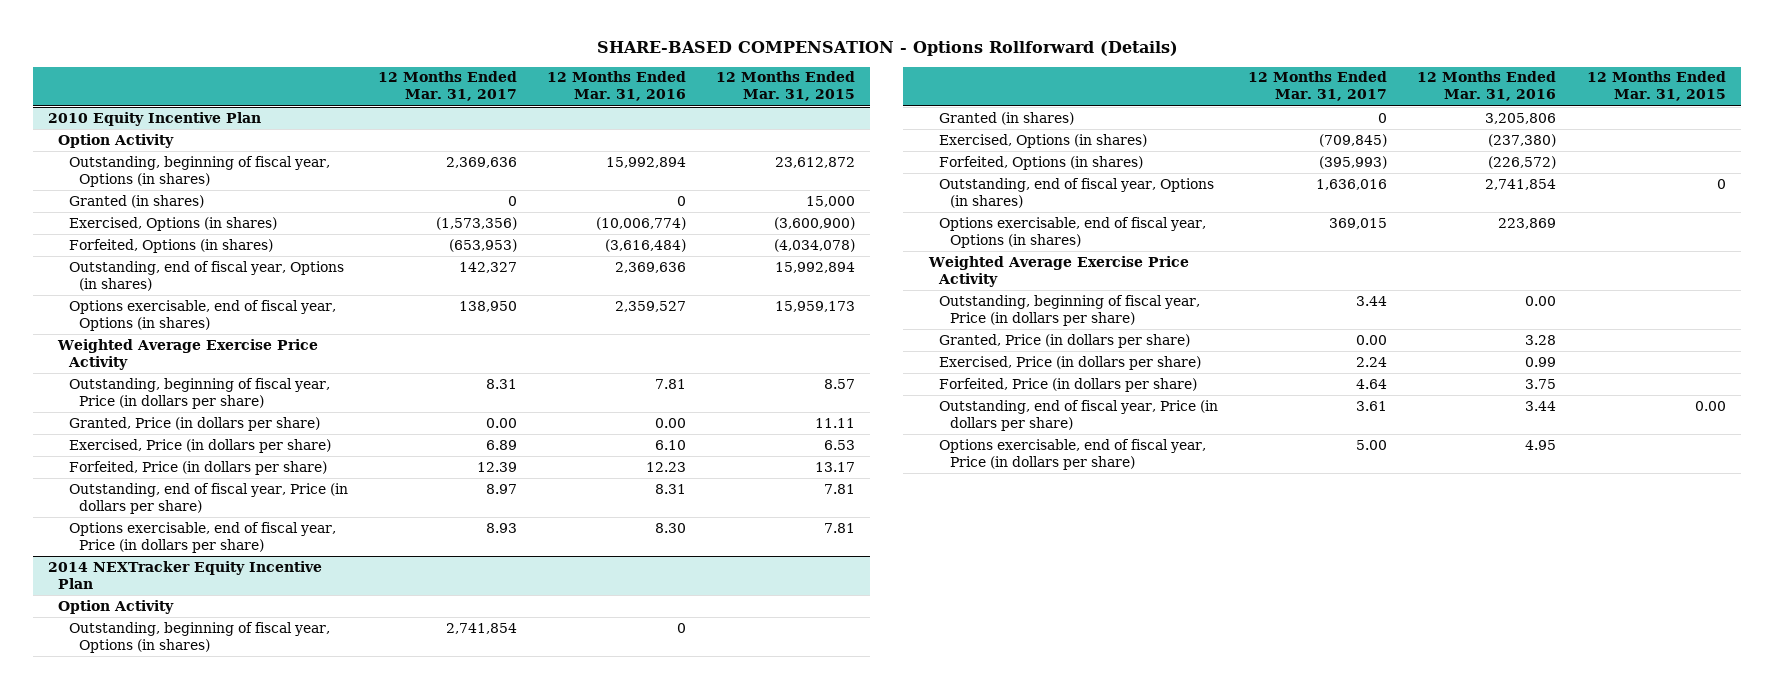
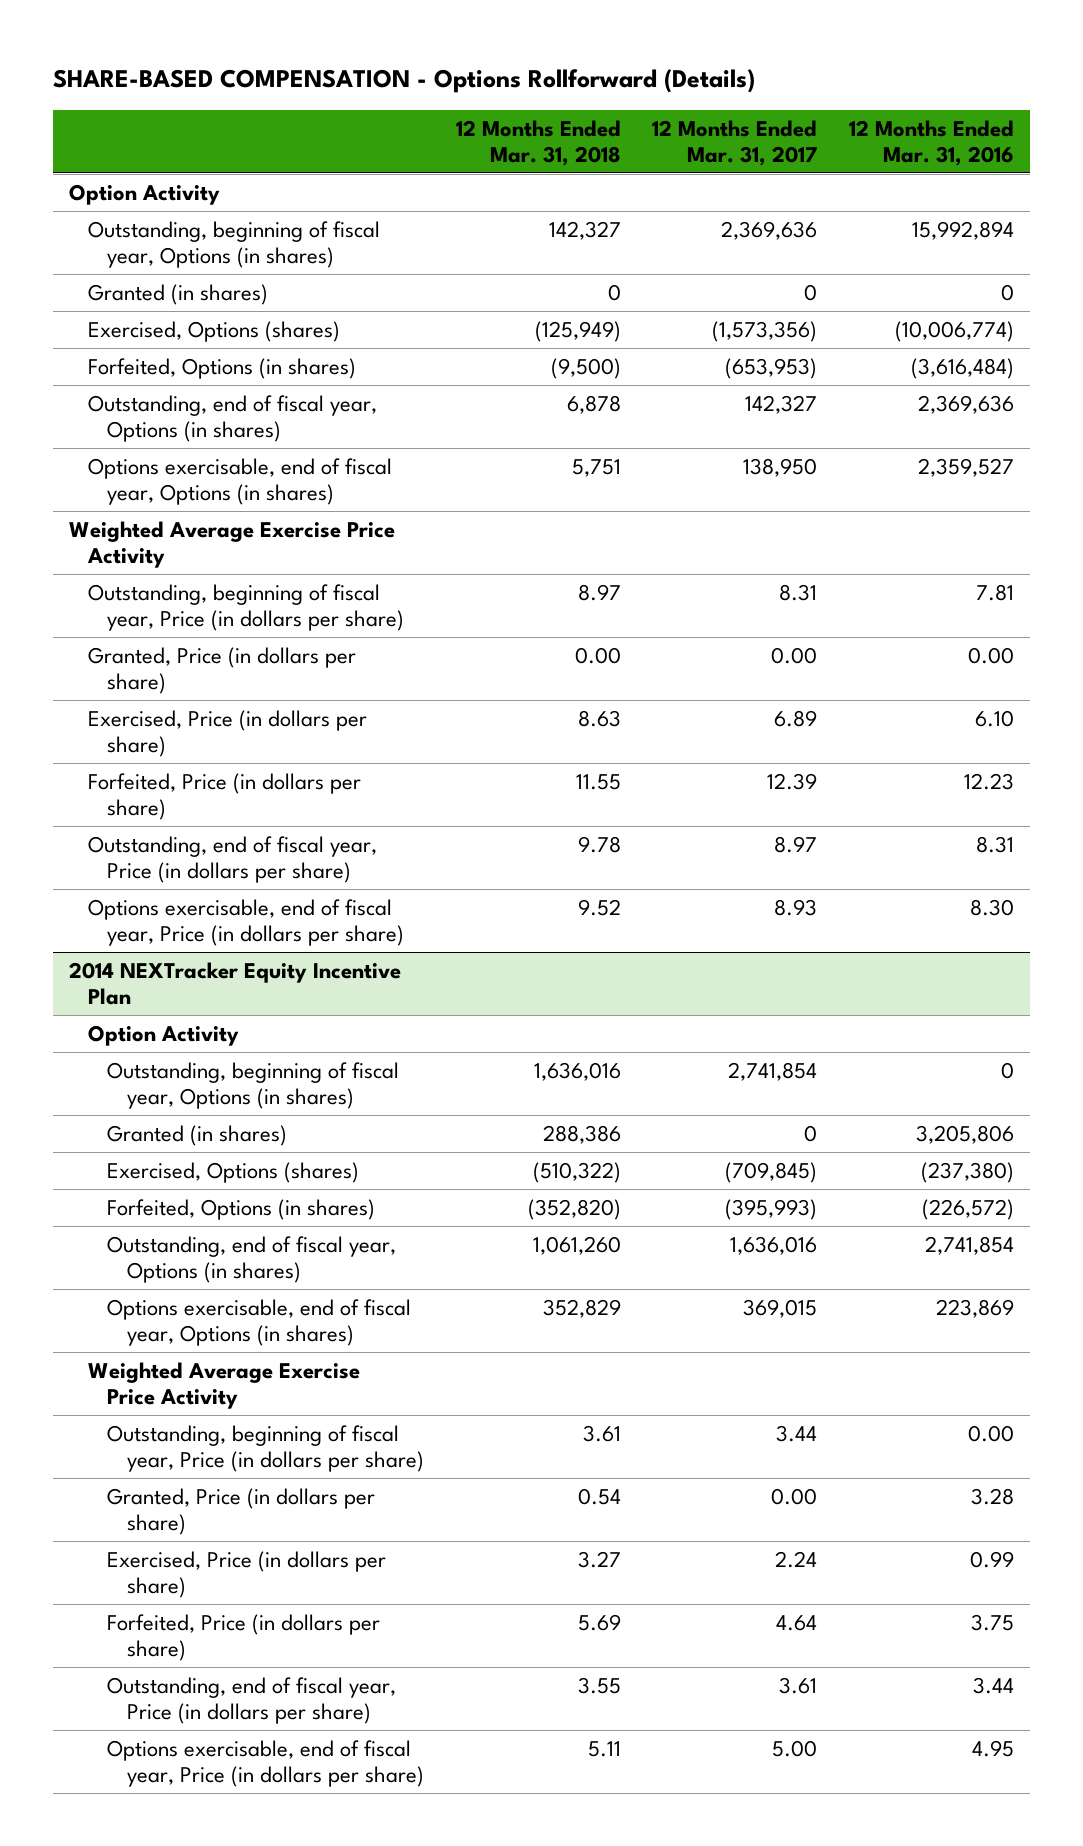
- | 12 Months Ended Mar. 31, 2017 | 12 Months Ended Mar. 31, 2016 | 12 Months Ended Mar. 31, 2015
+ | 12 Months Ended Mar. 31, 2018 | 12 Months Ended Mar. 31, 2017 | 12 Months Ended Mar. 31, 2016
- 2010 Equity Incentive Plan
- Exercised, Options (in shares) | (1,573,356) | (10,006,774) | (3,600,900)
+ Exercised, Options (shares) | (125,949) | (1,573,356) | (10,006,774)
@ 2014 NEXTracker Equity Incentive Plan
- Exercised, Options (in shares) | (709,845) | (237,380) |
+ Exercised, Options (shares) | (510,322) | (709,845) | (237,380)

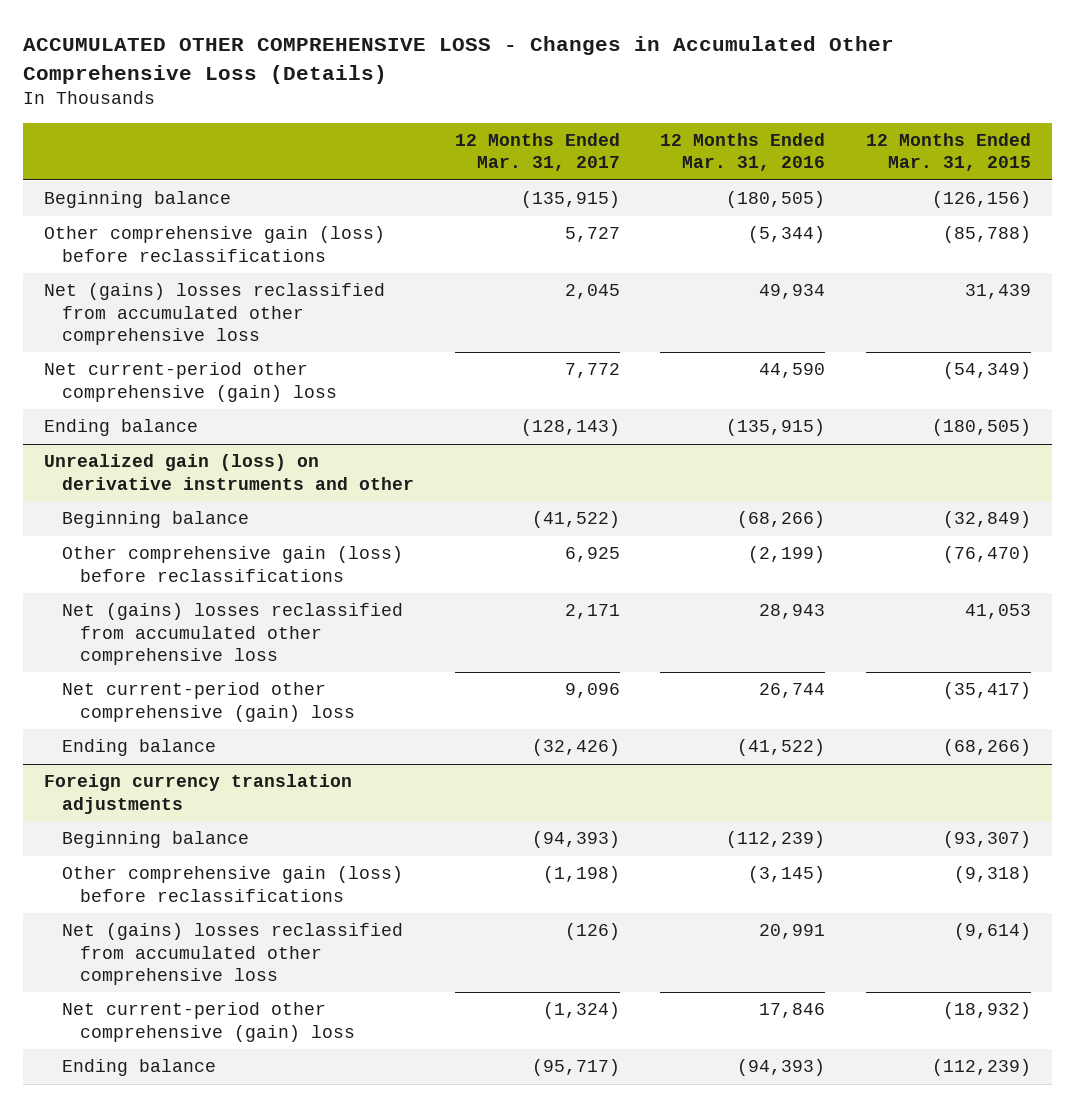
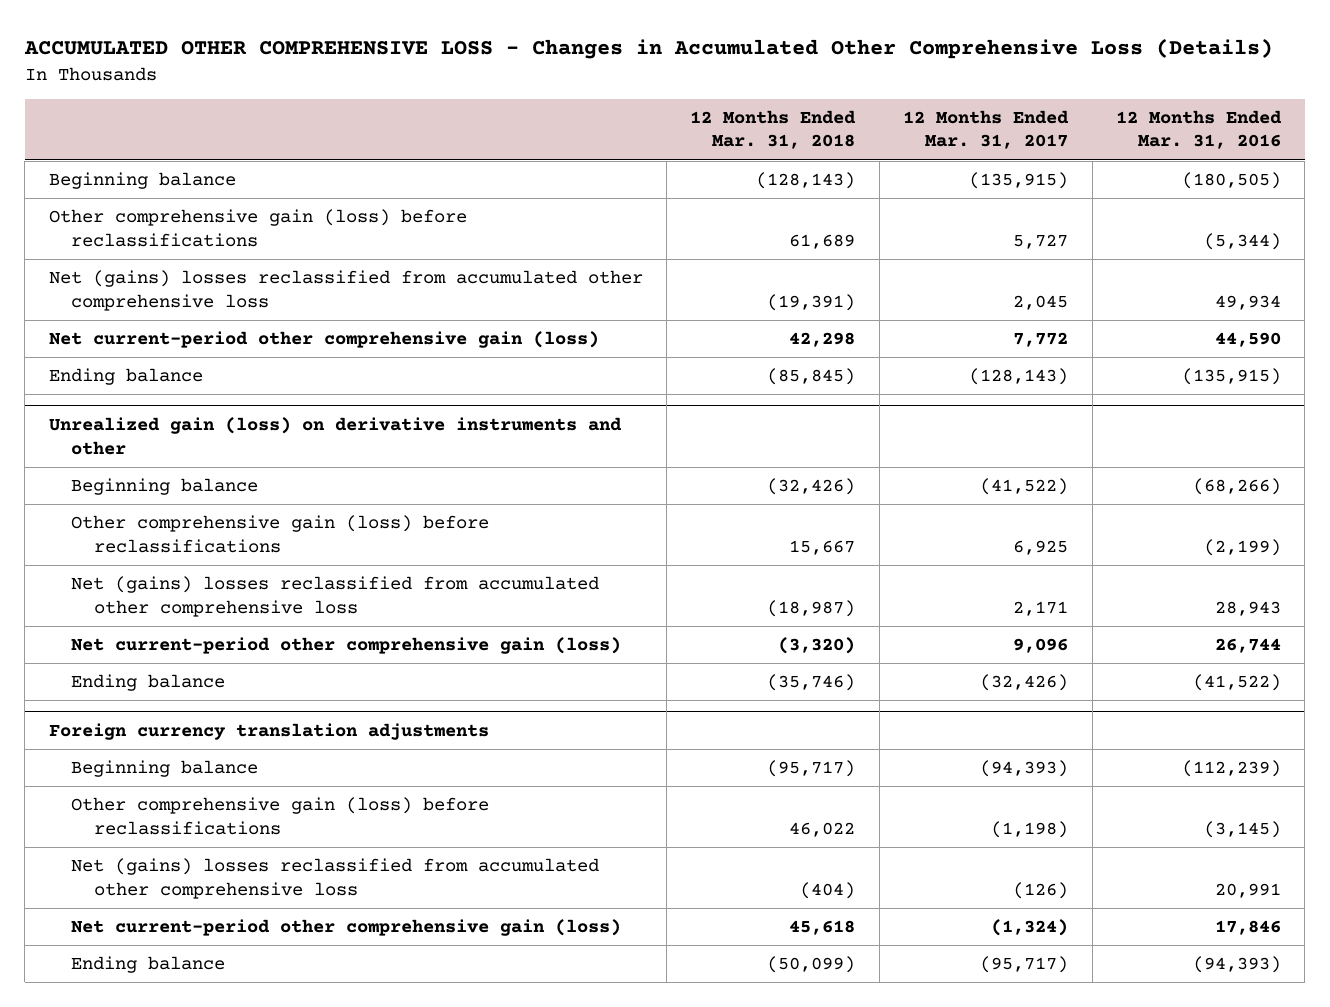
- | 12 Months Ended Mar. 31, 2017 | 12 Months Ended Mar. 31, 2016 | 12 Months Ended Mar. 31, 2015
+ | 12 Months Ended Mar. 31, 2018 | 12 Months Ended Mar. 31, 2017 | 12 Months Ended Mar. 31, 2016
- Net current-period other comprehensive (gain) loss | 7,772 | 44,590 | (54,349)
+ Net current-period other comprehensive gain (loss) | 42,298 | 7,772 | 44,590
@ Unrealized gain (loss) on derivative instruments and other
- Net current-period other comprehensive (gain) loss | 9,096 | 26,744 | (35,417)
+ Net current-period other comprehensive gain (loss) | (3,320) | 9,096 | 26,744
@ Foreign currency translation adjustments
- Net current-period other comprehensive (gain) loss | (1,324) | 17,846 | (18,932)
+ Net current-period other comprehensive gain (loss) | 45,618 | (1,324) | 17,846

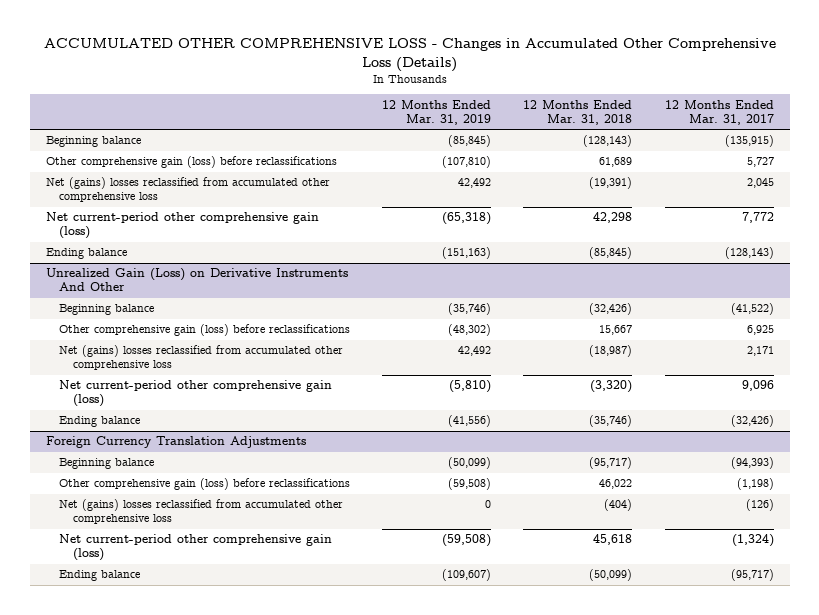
- | 12 Months Ended Mar. 31, 2018 | 12 Months Ended Mar. 31, 2017 | 12 Months Ended Mar. 31, 2016
+ | 12 Months Ended Mar. 31, 2019 | 12 Months Ended Mar. 31, 2018 | 12 Months Ended Mar. 31, 2017
- Unrealized gain (loss) on derivative instruments and other
+ Unrealized Gain (Loss) on Derivative Instruments And Other
- Foreign currency translation adjustments
+ Foreign Currency Translation Adjustments

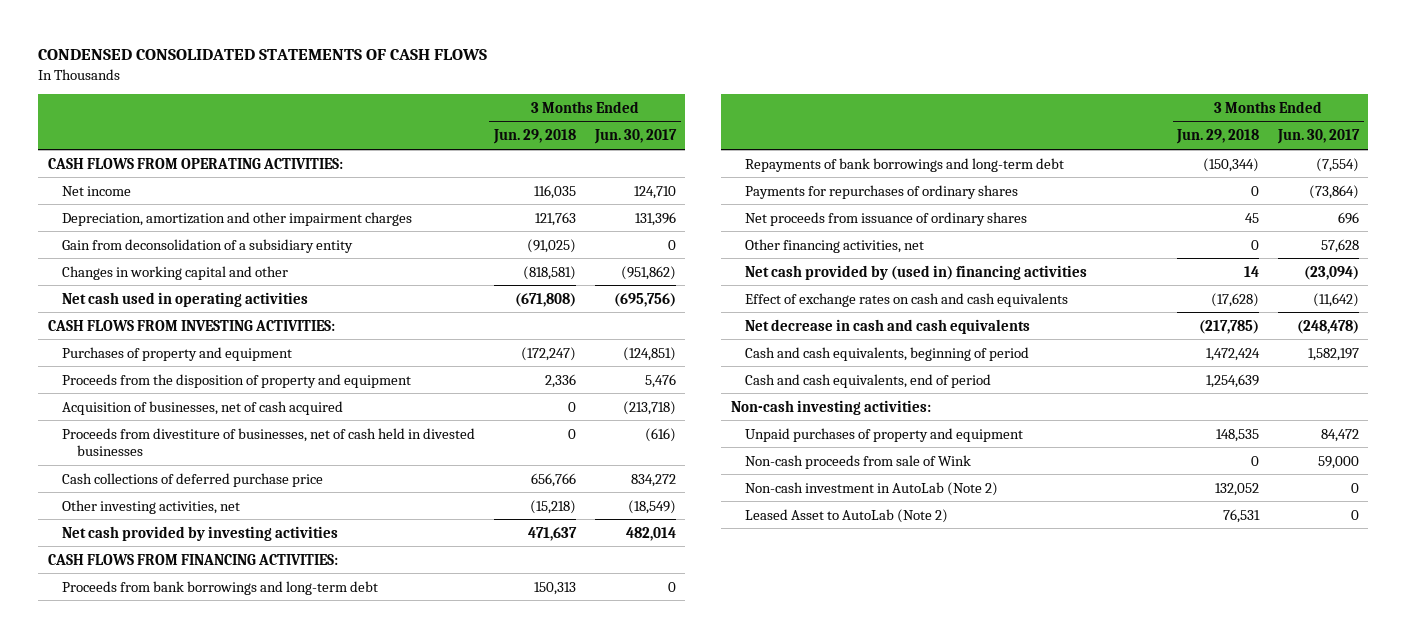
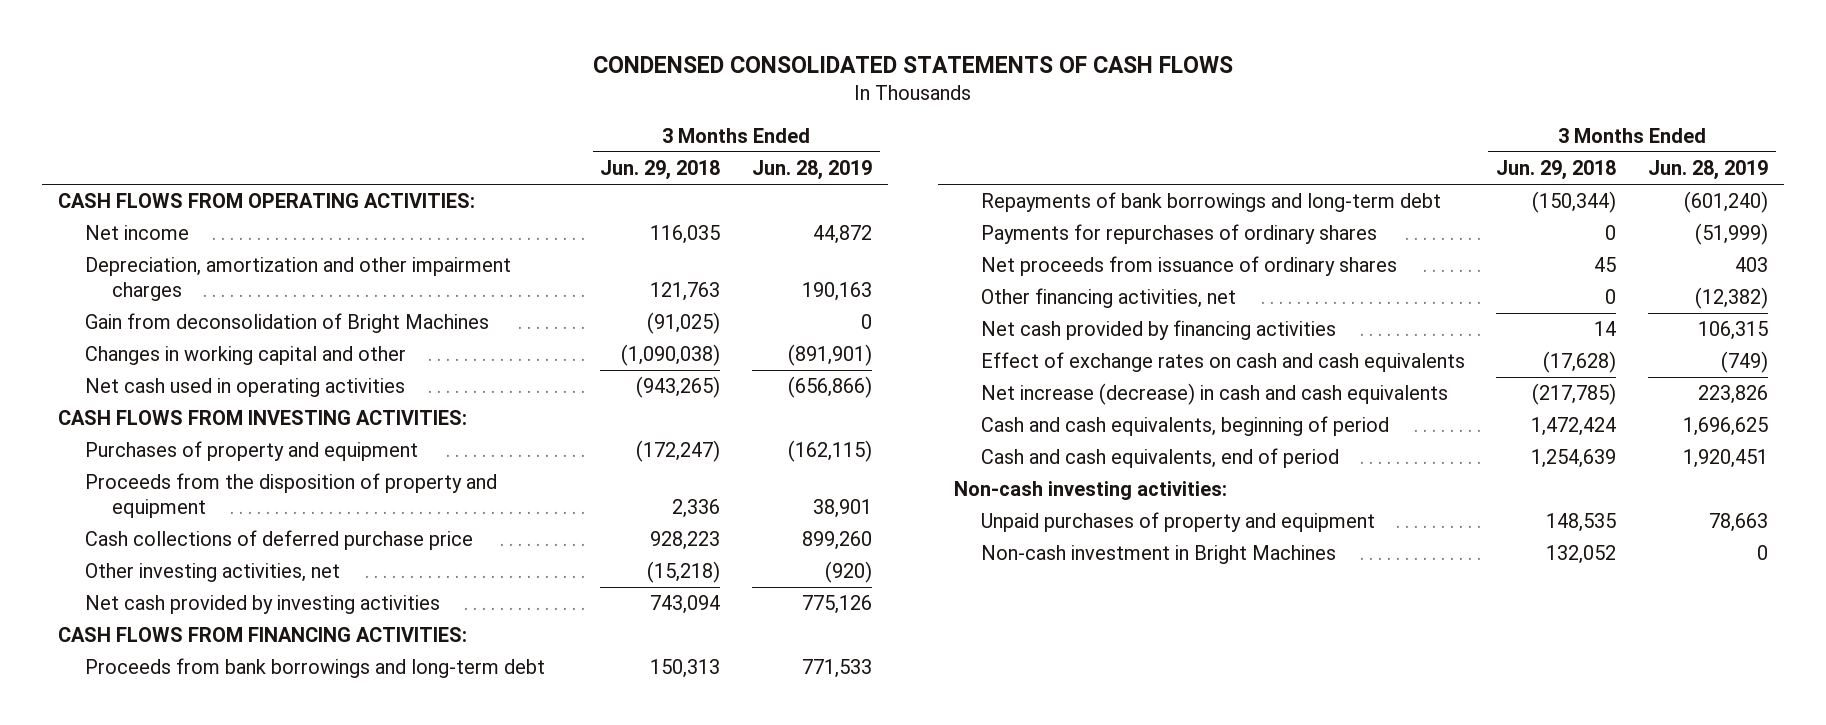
- | 3 Months Ended Jun. 29, 2018 | 3 Months Ended Jun. 30, 2017
+ | 3 Months Ended Jun. 29, 2018 | 3 Months Ended Jun. 28, 2019
- Gain from deconsolidation of a subsidiary entity | (91,025) | 0
- Changes in working capital and other | (818,581) | (951,862)
- Net cash used in operating activities | (671,808) | (695,756)
+ Gain from deconsolidation of Bright Machines | (91,025) | 0
+ Changes in working capital and other | (1,090,038) | (891,901)
+ Net cash used in operating activities | (943,265) | (656,866)
- Acquisition of businesses, net of cash acquired | 0 | (213,718)
- Proceeds from divestiture of businesses, net of cash held in divested businesses | 0 | (616)
- Cash collections of deferred purchase price | 656,766 | 834,272
+ Cash collections of deferred purchase price | 928,223 | 899,260
- Net cash provided by investing activities | 471,637 | 482,014
+ Net cash provided by investing activities | 743,094 | 775,126
- Net cash provided by (used in) financing activities | 14 | (23,094)
+ Net cash provided by financing activities | 14 | 106,315
- Net decrease in cash and cash equivalents | (217,785) | (248,478)
+ Net increase (decrease) in cash and cash equivalents | (217,785) | 223,826
- Non-cash proceeds from sale of Wink | 0 | 59,000
- Non-cash investment in AutoLab (Note 2) | 132,052 | 0
- Leased Asset to AutoLab (Note 2) | 76,531 | 0
+ Non-cash investment in Bright Machines | 132,052 | 0

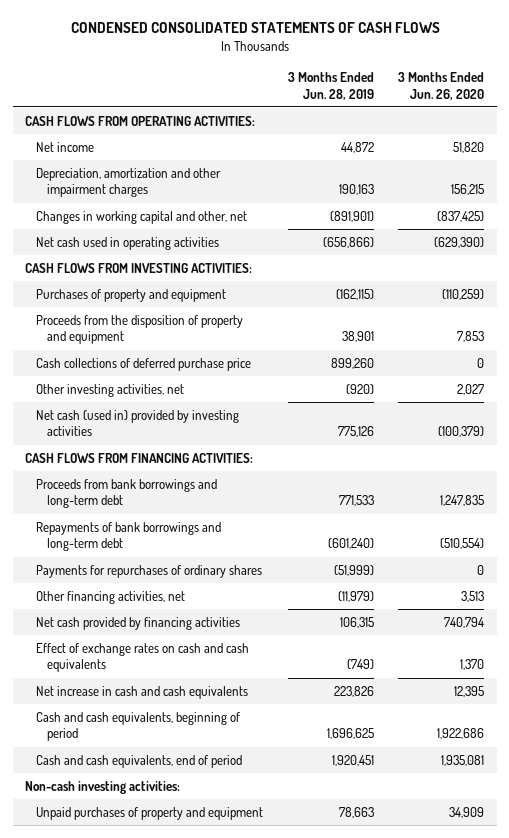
- | 3 Months Ended Jun. 29, 2018 | 3 Months Ended Jun. 28, 2019
+ | 3 Months Ended Jun. 28, 2019 | 3 Months Ended Jun. 26, 2020
- Gain from deconsolidation of Bright Machines | (91,025) | 0
- Changes in working capital and other | (1,090,038) | (891,901)
+ Changes in working capital and other, net | (891,901) | (837,425)
- Net cash provided by investing activities | 743,094 | 775,126
+ Net cash (used in) provided by investing activities | 775,126 | (100,379)
- Net proceeds from issuance of ordinary shares | 45 | 403
- Other financing activities, net | 0 | (12,382)
+ Other financing activities, net | (11,979) | 3,513
- Net increase (decrease) in cash and cash equivalents | (217,785) | 223,826
+ Net increase in cash and cash equivalents | 223,826 | 12,395
- Non-cash investment in Bright Machines | 132,052 | 0

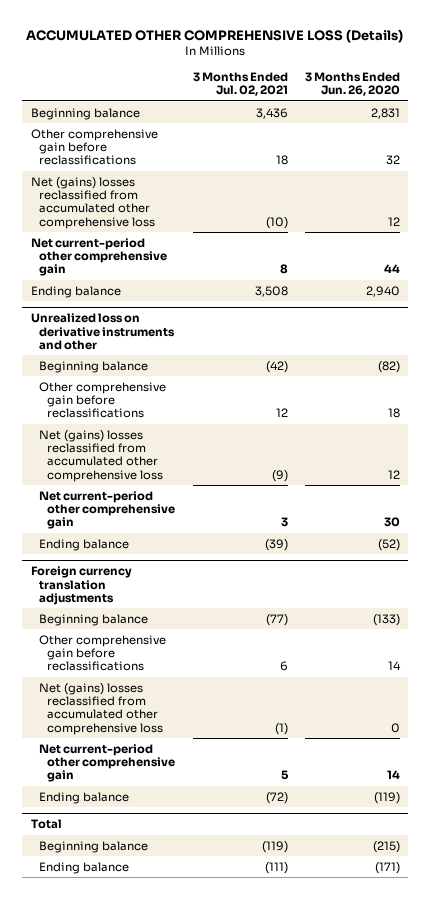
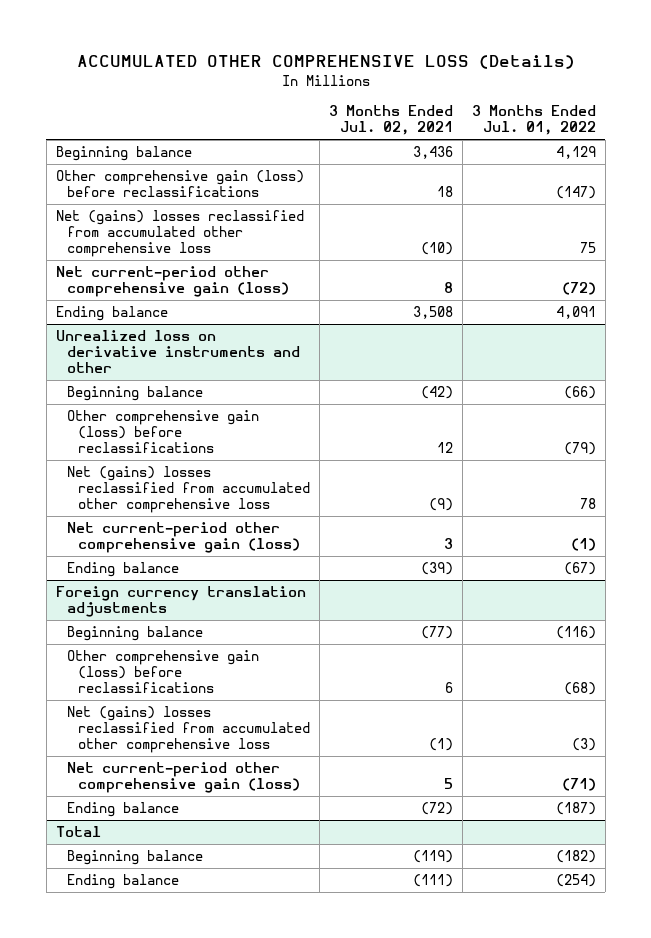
- | 3 Months Ended Jul. 02, 2021 | 3 Months Ended Jun. 26, 2020
+ | 3 Months Ended Jul. 02, 2021 | 3 Months Ended Jul. 01, 2022
- Other comprehensive gain before reclassifications | 18 | 32
+ Other comprehensive gain (loss) before reclassifications | 18 | (147)
- Net current-period other comprehensive gain | 8 | 44
+ Net current-period other comprehensive gain (loss) | 8 | (72)
@ Unrealized loss on derivative instruments and other
- Other comprehensive gain before reclassifications | 12 | 18
+ Other comprehensive gain (loss) before reclassifications | 12 | (79)
- Net current-period other comprehensive gain | 3 | 30
+ Net current-period other comprehensive gain (loss) | 3 | (1)
@ Foreign currency translation adjustments
- Other comprehensive gain before reclassifications | 6 | 14
+ Other comprehensive gain (loss) before reclassifications | 6 | (68)
- Net current-period other comprehensive gain | 5 | 14
+ Net current-period other comprehensive gain (loss) | 5 | (71)

